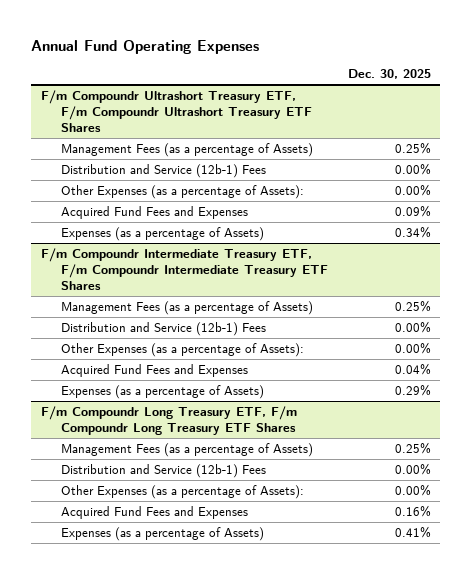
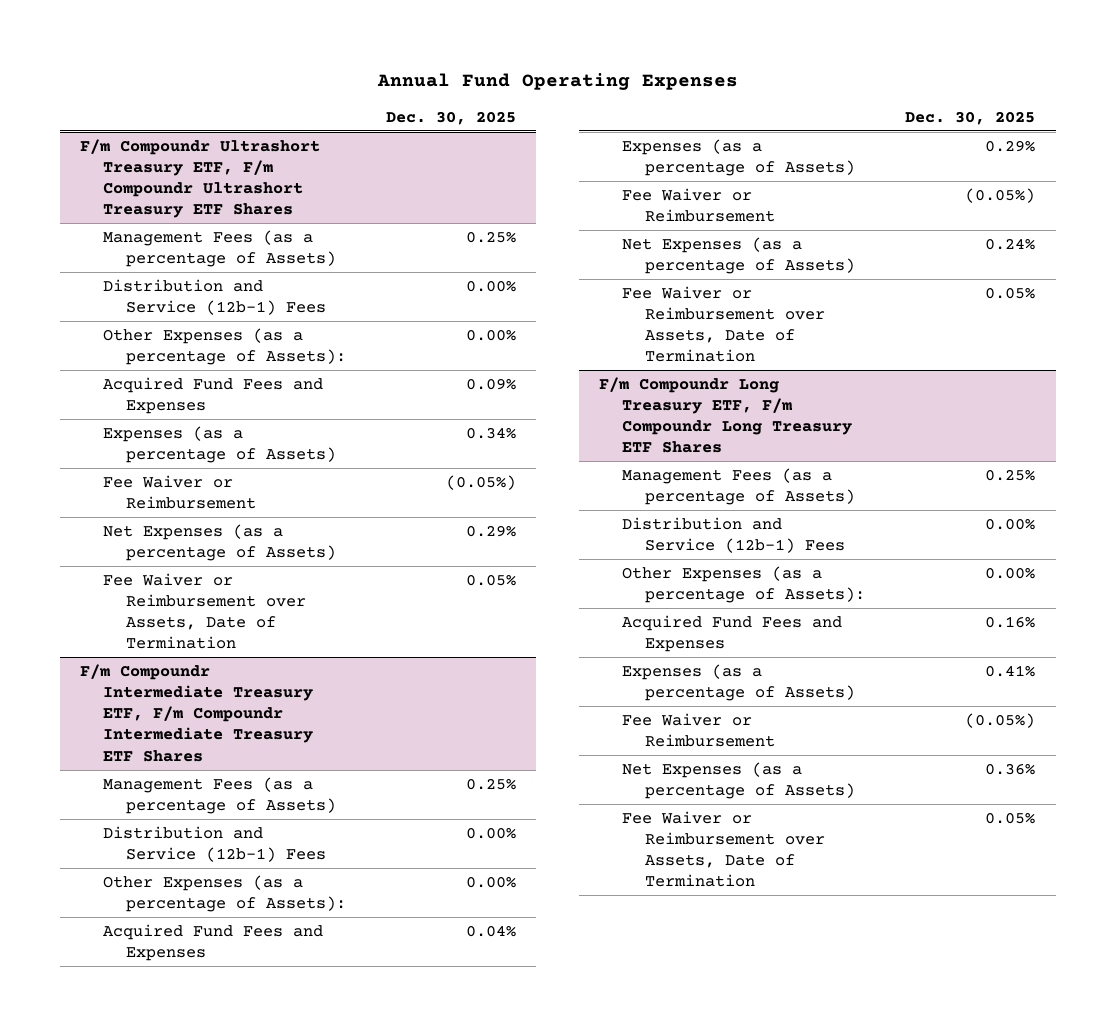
@ F/m Compoundr Ultrashort Treasury ETF, F/m Compoundr Ultrashort Treasury ETF Shares
+ Fee Waiver or Reimbursement | (0.05%)
+ Net Expenses (as a percentage of Assets) | 0.29%
+ Fee Waiver or Reimbursement over Assets, Date of Termination | 0.05%
@ F/m Compoundr Intermediate Treasury ETF, F/m Compoundr Intermediate Treasury ETF Shares
+ Fee Waiver or Reimbursement | (0.05%)
+ Net Expenses (as a percentage of Assets) | 0.24%
+ Fee Waiver or Reimbursement over Assets, Date of Termination | 0.05%
@ F/m Compoundr Long Treasury ETF, F/m Compoundr Long Treasury ETF Shares
+ Fee Waiver or Reimbursement | (0.05%)
+ Net Expenses (as a percentage of Assets) | 0.36%
+ Fee Waiver or Reimbursement over Assets, Date of Termination | 0.05%

